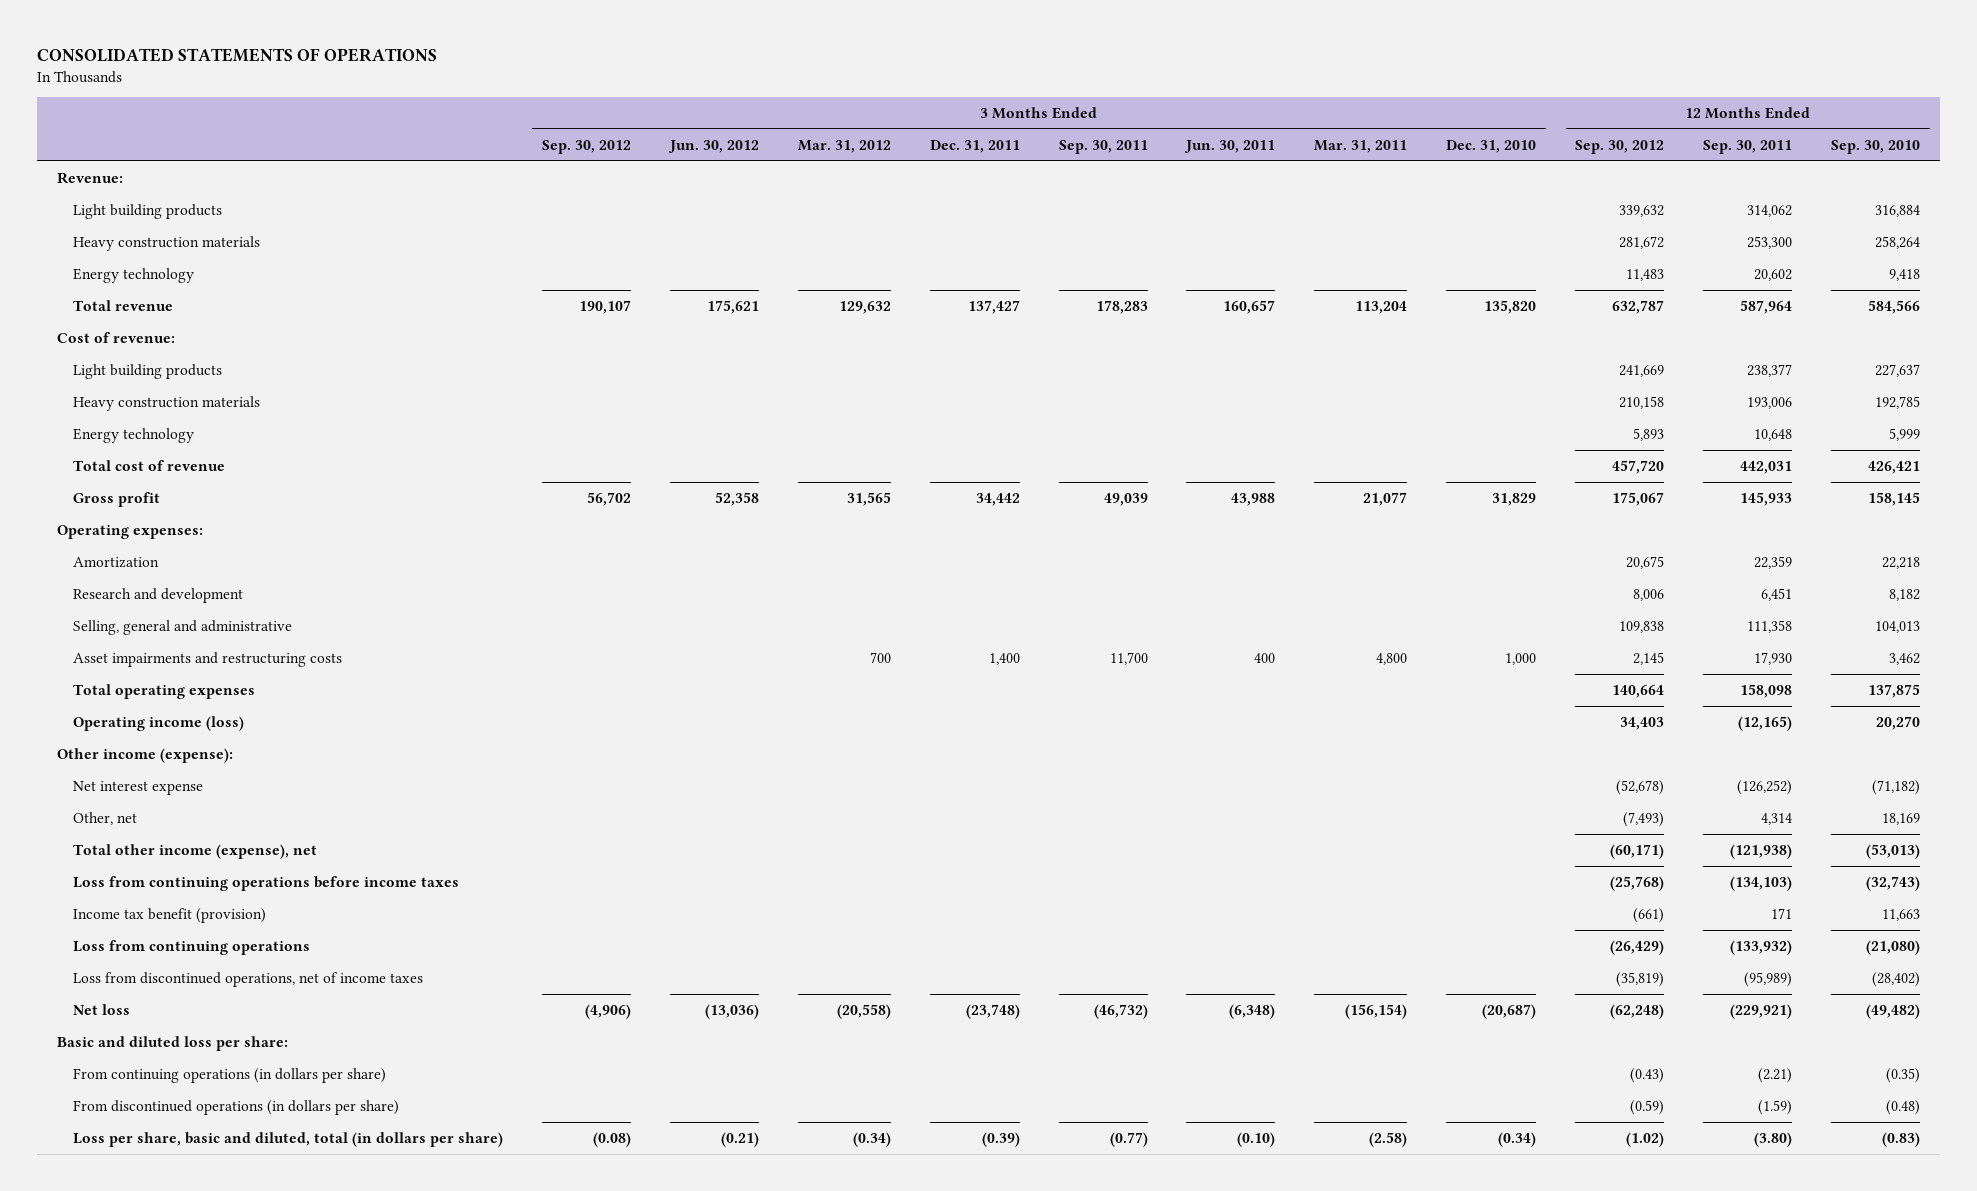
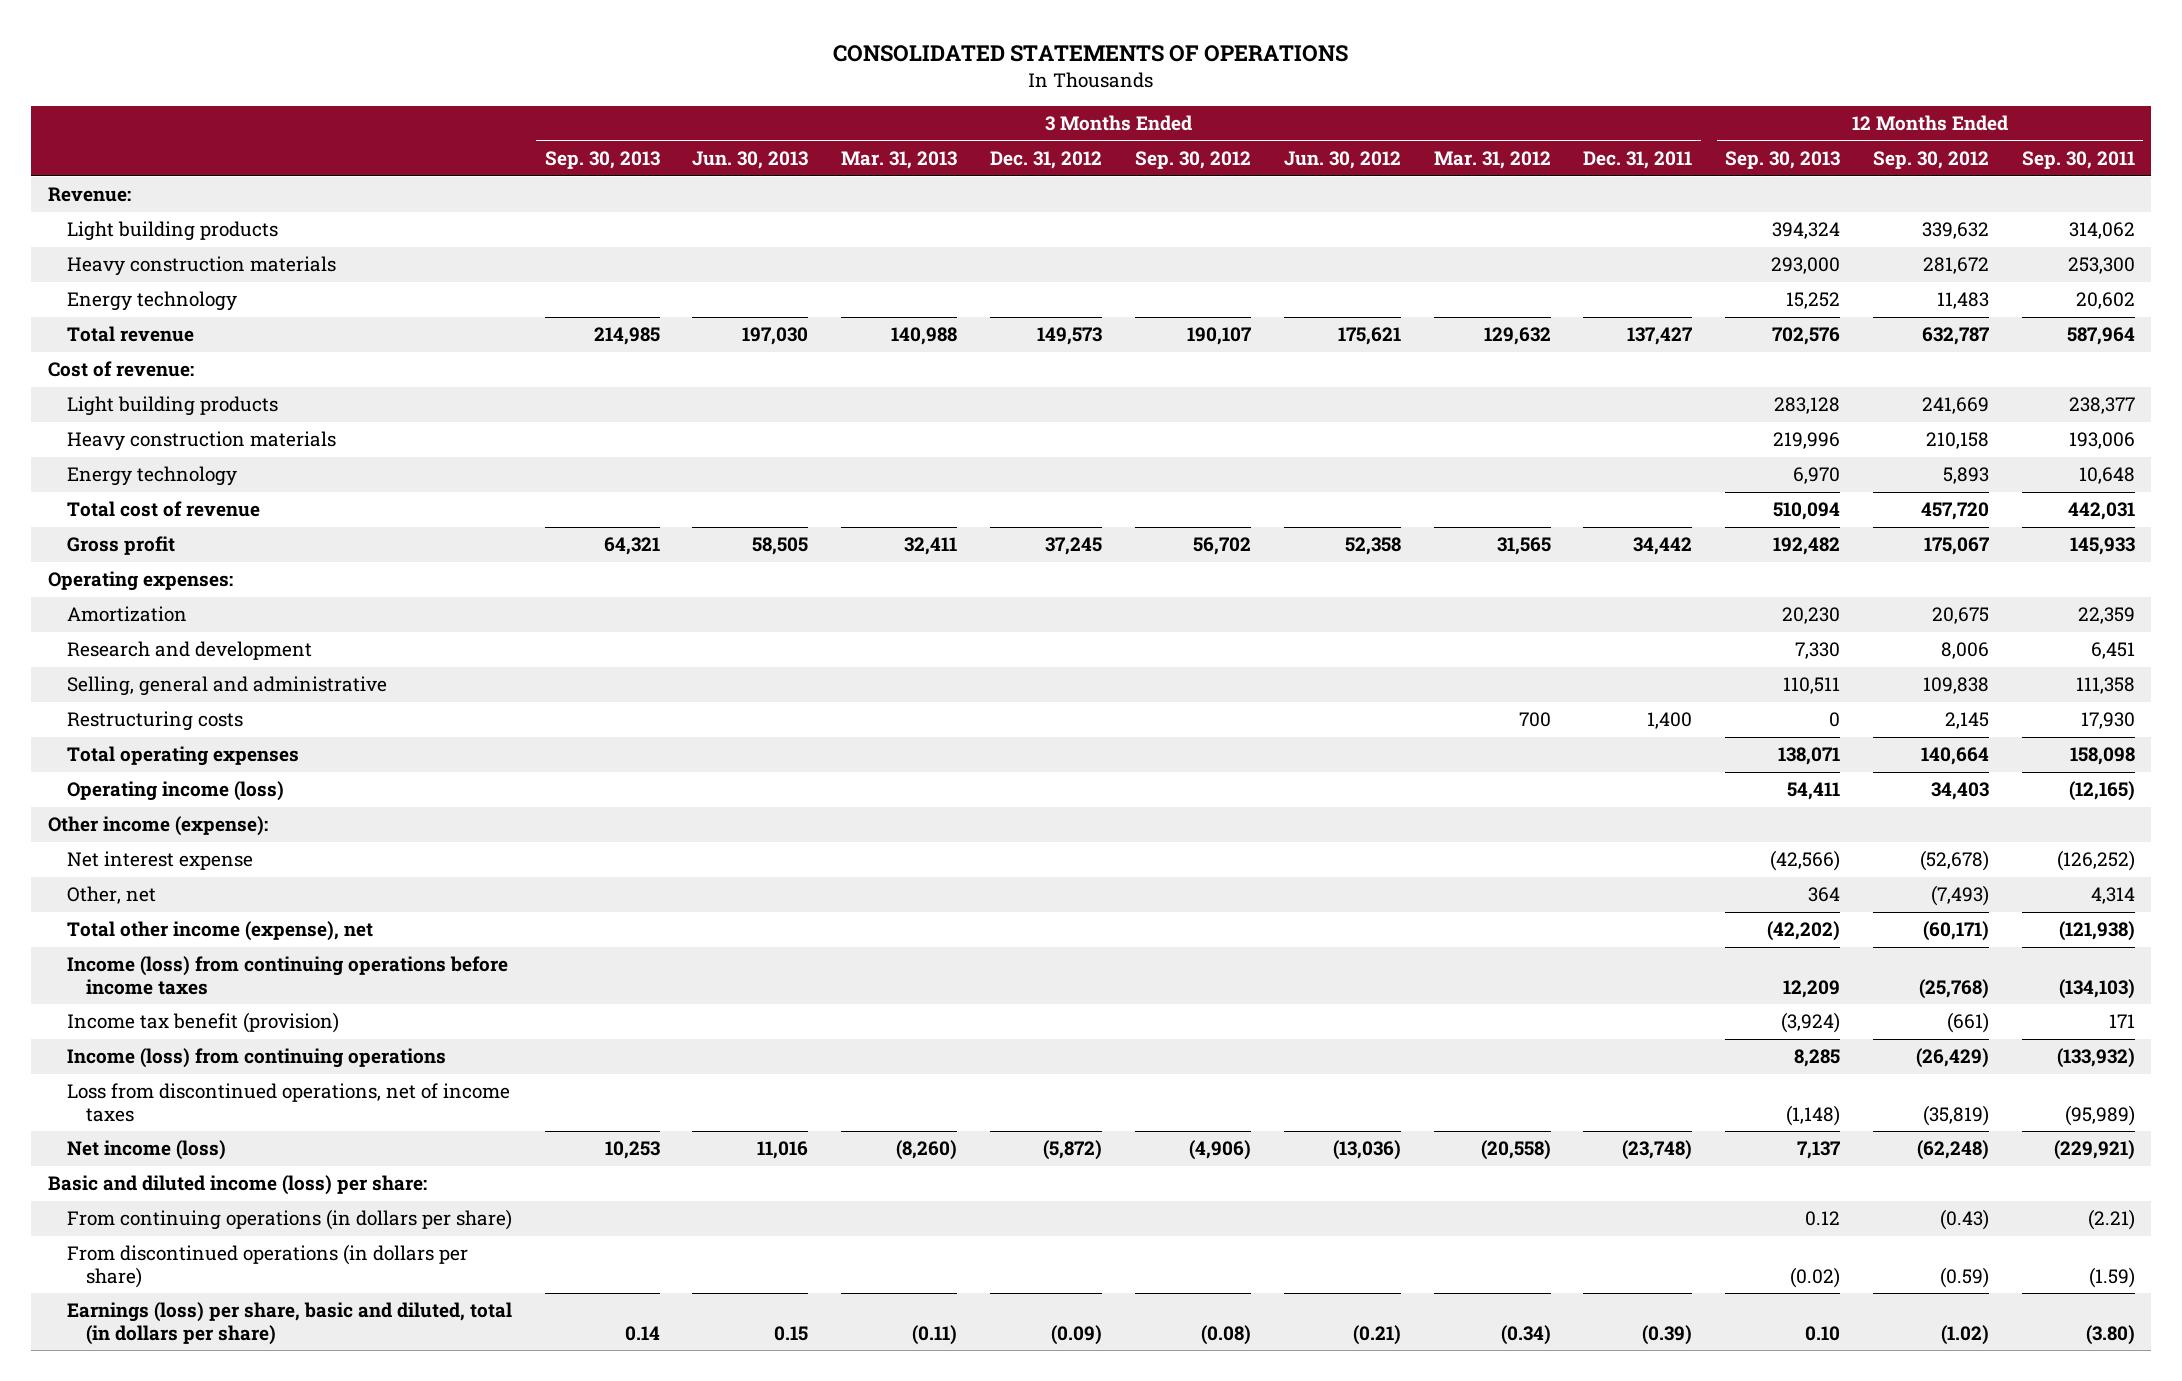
- | 3 Months Ended Sep. 30, 2012 | 3 Months Ended Jun. 30, 2012 | 3 Months Ended Mar. 31, 2012 | 3 Months Ended Dec. 31, 2011 | 3 Months Ended Sep. 30, 2011 | 3 Months Ended Jun. 30, 2011 | 3 Months Ended Mar. 31, 2011 | 3 Months Ended Dec. 31, 2010 | 12 Months Ended Sep. 30, 2012 | 12 Months Ended Sep. 30, 2011 | 12 Months Ended Sep. 30, 2010
+ | 3 Months Ended Sep. 30, 2013 | 3 Months Ended Jun. 30, 2013 | 3 Months Ended Mar. 31, 2013 | 3 Months Ended Dec. 31, 2012 | 3 Months Ended Sep. 30, 2012 | 3 Months Ended Jun. 30, 2012 | 3 Months Ended Mar. 31, 2012 | 3 Months Ended Dec. 31, 2011 | 12 Months Ended Sep. 30, 2013 | 12 Months Ended Sep. 30, 2012 | 12 Months Ended Sep. 30, 2011
- Asset impairments and restructuring costs | | | 700 | 1,400 | 11,700 | 400 | 4,800 | 1,000 | 2,145 | 17,930 | 3,462
+ Restructuring costs | | | | | | | 700 | 1,400 | 0 | 2,145 | 17,930
- Loss from continuing operations before income taxes | | | | | | | | | (25,768) | (134,103) | (32,743)
+ Income (loss) from continuing operations before income taxes | | | | | | | | | 12,209 | (25,768) | (134,103)
- Loss from continuing operations | | | | | | | | | (26,429) | (133,932) | (21,080)
+ Income (loss) from continuing operations | | | | | | | | | 8,285 | (26,429) | (133,932)
- Net loss | (4,906) | (13,036) | (20,558) | (23,748) | (46,732) | (6,348) | (156,154) | (20,687) | (62,248) | (229,921) | (49,482)
- Basic and diluted loss per share:
+ Net income (loss) | 10,253 | 11,016 | (8,260) | (5,872) | (4,906) | (13,036) | (20,558) | (23,748) | 7,137 | (62,248) | (229,921)
+ Basic and diluted income (loss) per share:
- Loss per share, basic and diluted, total (in dollars per share) | (0.08) | (0.21) | (0.34) | (0.39) | (0.77) | (0.10) | (2.58) | (0.34) | (1.02) | (3.80) | (0.83)
+ Earnings (loss) per share, basic and diluted, total (in dollars per share) | 0.14 | 0.15 | (0.11) | (0.09) | (0.08) | (0.21) | (0.34) | (0.39) | 0.10 | (1.02) | (3.80)

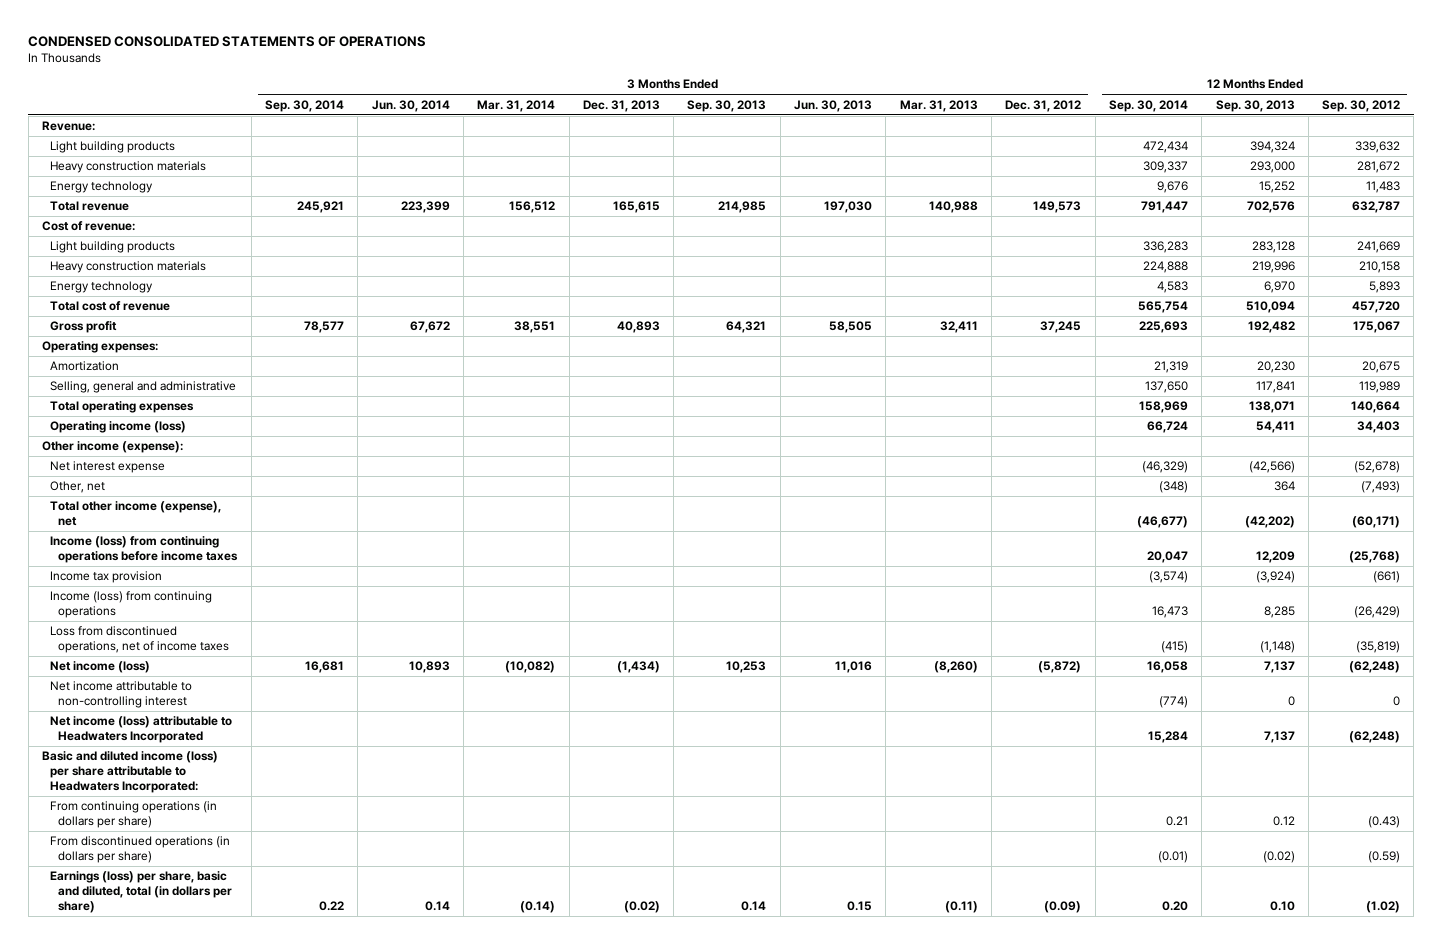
- CONSOLIDATED STATEMENTS OF OPERATIONS
+ CONDENSED CONSOLIDATED STATEMENTS OF OPERATIONS
- | 3 Months Ended Sep. 30, 2013 | 3 Months Ended Jun. 30, 2013 | 3 Months Ended Mar. 31, 2013 | 3 Months Ended Dec. 31, 2012 | 3 Months Ended Sep. 30, 2012 | 3 Months Ended Jun. 30, 2012 | 3 Months Ended Mar. 31, 2012 | 3 Months Ended Dec. 31, 2011 | 12 Months Ended Sep. 30, 2013 | 12 Months Ended Sep. 30, 2012 | 12 Months Ended Sep. 30, 2011
+ | 3 Months Ended Sep. 30, 2014 | 3 Months Ended Jun. 30, 2014 | 3 Months Ended Mar. 31, 2014 | 3 Months Ended Dec. 31, 2013 | 3 Months Ended Sep. 30, 2013 | 3 Months Ended Jun. 30, 2013 | 3 Months Ended Mar. 31, 2013 | 3 Months Ended Dec. 31, 2012 | 12 Months Ended Sep. 30, 2014 | 12 Months Ended Sep. 30, 2013 | 12 Months Ended Sep. 30, 2012
- Research and development | | | | | | | | | 7,330 | 8,006 | 6,451
- Selling, general and administrative | | | | | | | | | 110,511 | 109,838 | 111,358
- Restructuring costs | | | | | | | 700 | 1,400 | 0 | 2,145 | 17,930
+ Selling, general and administrative | | | | | | | | | 137,650 | 117,841 | 119,989
- Income tax benefit (provision) | | | | | | | | | (3,924) | (661) | 171
+ Income tax provision | | | | | | | | | (3,574) | (3,924) | (661)
- Basic and diluted income (loss) per share:
+ Net income attributable to non-controlling interest | | | | | | | | | (774) | 0 | 0
+ Net income (loss) attributable to Headwaters Incorporated | | | | | | | | | 15,284 | 7,137 | (62,248)
+ Basic and diluted income (loss) per share attributable to Headwaters Incorporated:

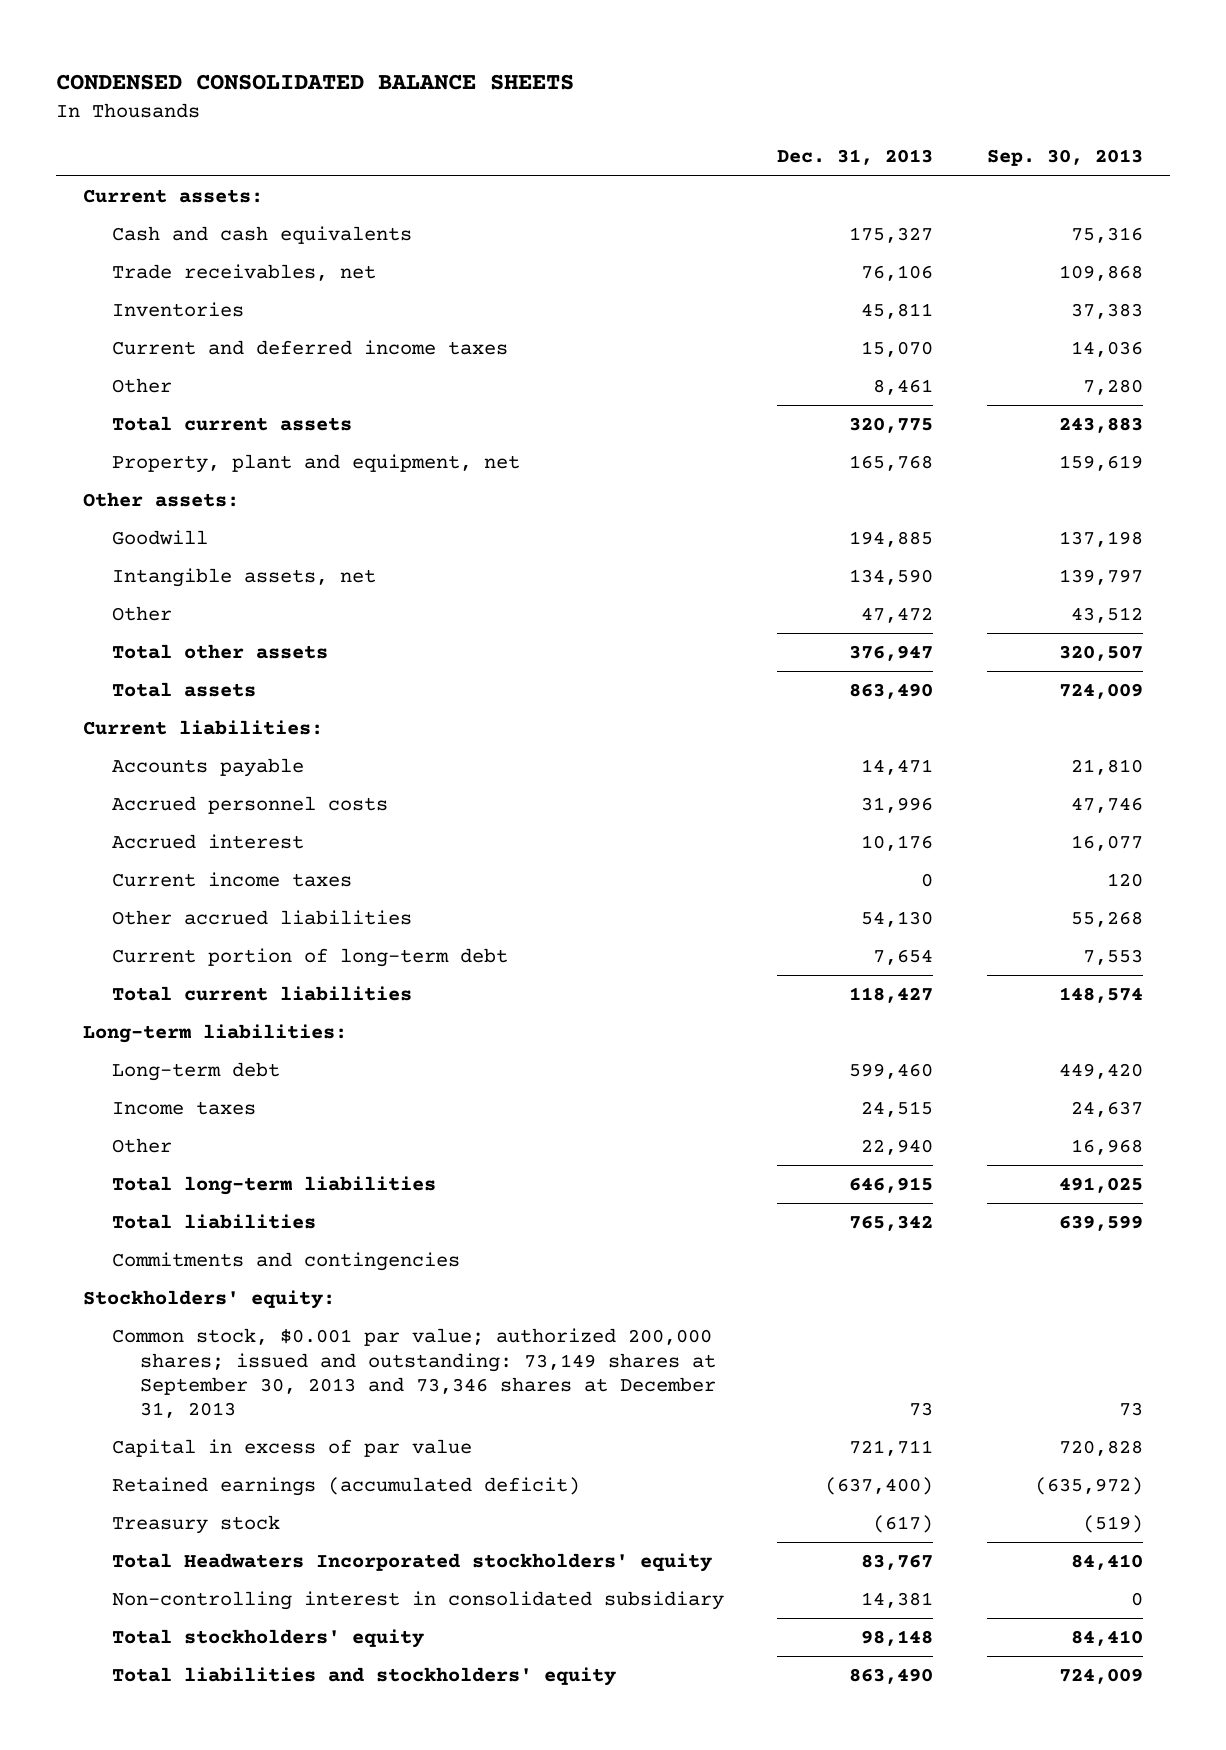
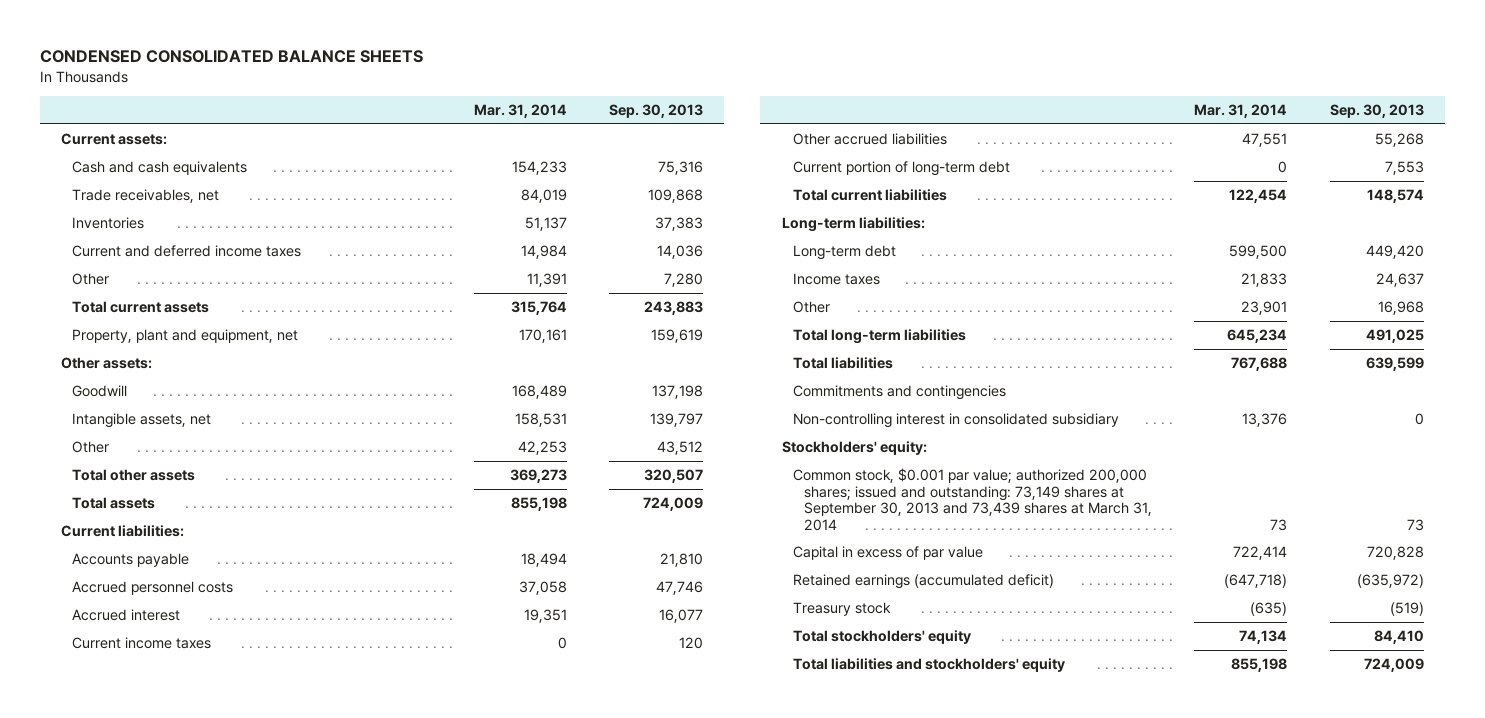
- | Dec. 31, 2013 | Sep. 30, 2013
+ | Mar. 31, 2014 | Sep. 30, 2013
moved up: Non-controlling interest in consolidated subsidiary | 13,376 | 0
- Common stock, $0.001 par value; authorized 200,000 shares; issued and outstanding: 73,149 shares at September 30, 2013 and 73,346 shares at December 31, 2013 | 73 | 73
+ Common stock, $0.001 par value; authorized 200,000 shares; issued and outstanding: 73,149 shares at September 30, 2013 and 73,439 shares at March 31, 2014 | 73 | 73
- Total Headwaters Incorporated stockholders' equity | 83,767 | 84,410

